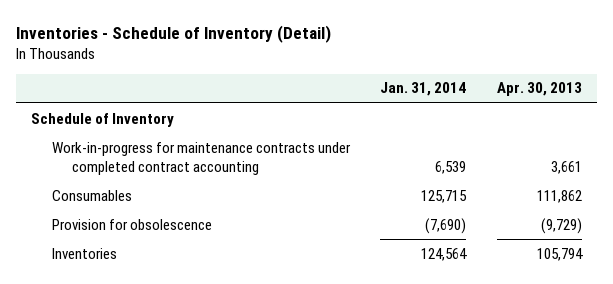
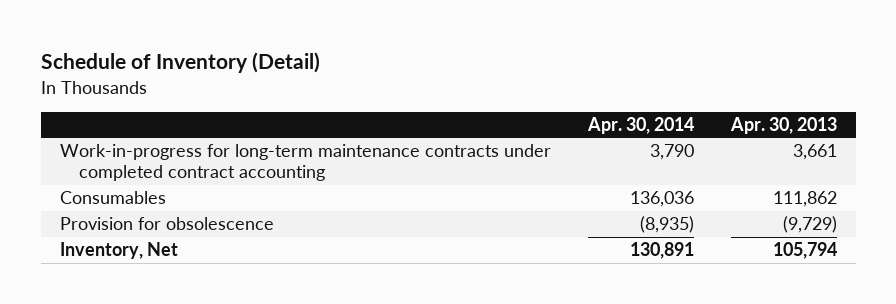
- Inventories - Schedule of Inventory (Detail)
+ Schedule of Inventory (Detail)
- | Jan. 31, 2014 | Apr. 30, 2013
+ | Apr. 30, 2014 | Apr. 30, 2013
- Schedule of Inventory
- Work-in-progress for maintenance contracts under completed contract accounting | 6,539 | 3,661
+ Work-in-progress for long-term maintenance contracts under completed contract accounting | 3,790 | 3,661
- Inventories | 124,564 | 105,794
+ Inventory, Net | 130,891 | 105,794

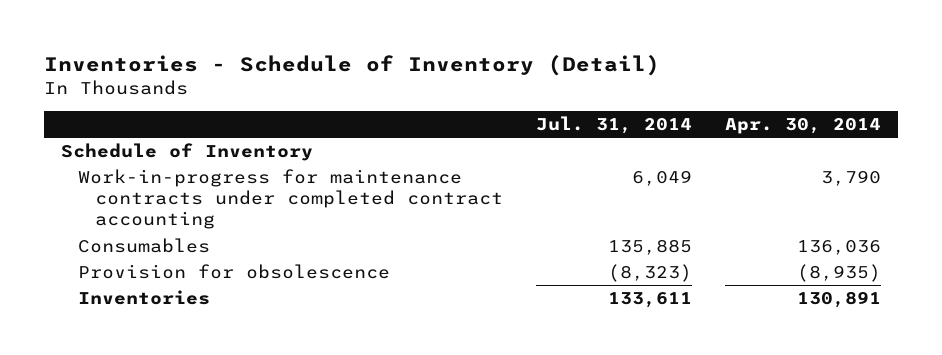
- Schedule of Inventory (Detail)
+ Inventories - Schedule of Inventory (Detail)
- | Apr. 30, 2014 | Apr. 30, 2013
+ | Jul. 31, 2014 | Apr. 30, 2014
- Work-in-progress for long-term maintenance contracts under completed contract accounting | 3,790 | 3,661
+ Schedule of Inventory
+ Work-in-progress for maintenance contracts under completed contract accounting | 6,049 | 3,790
- Inventory, Net | 130,891 | 105,794
+ Inventories | 133,611 | 130,891

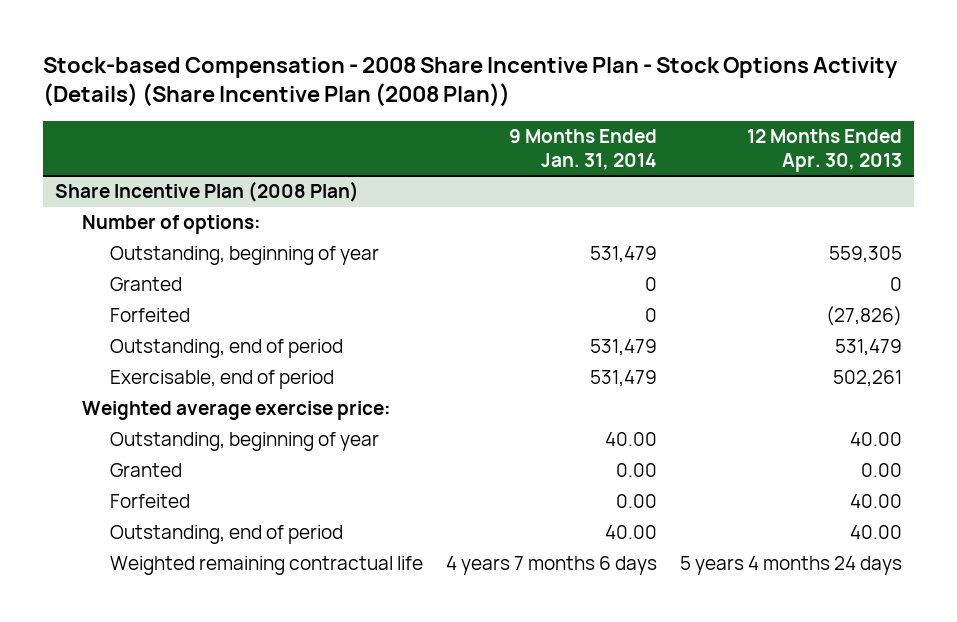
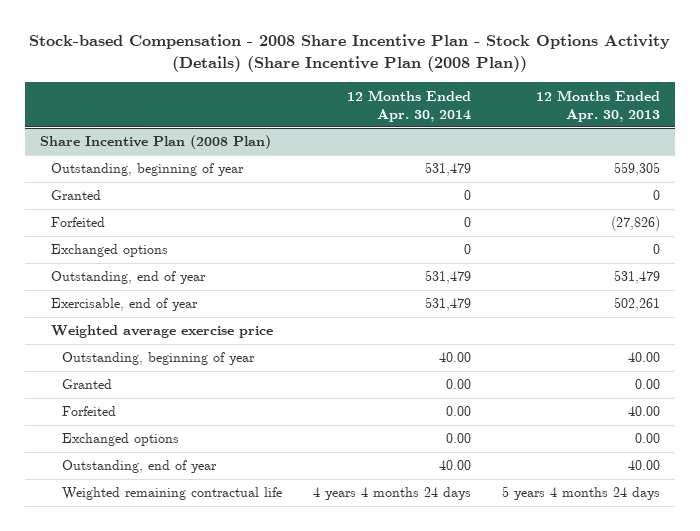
- | 9 Months Ended Jan. 31, 2014 | 12 Months Ended Apr. 30, 2013
+ | 12 Months Ended Apr. 30, 2014 | 12 Months Ended Apr. 30, 2013
@ Share Incentive Plan (2008 Plan)
- Number of options:
- Outstanding, end of period | 531,479 | 531,479
- Exercisable, end of period | 531,479 | 502,261
- Weighted average exercise price:
+ Exchanged options | 0 | 0
+ Outstanding, end of year | 531,479 | 531,479
+ Exercisable, end of year | 531,479 | 502,261
+ Weighted average exercise price
- Outstanding, end of period | 40.00 | 40.00
+ Exchanged options | 0.00 | 0.00
+ Outstanding, end of year | 40.00 | 40.00

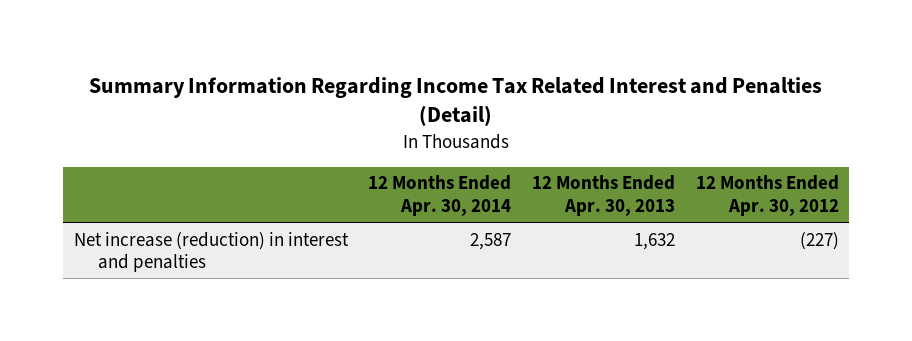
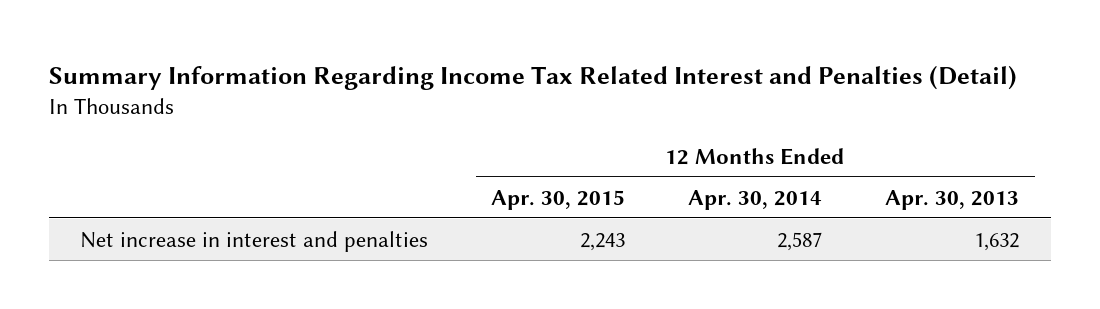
- | 12 Months Ended Apr. 30, 2014 | 12 Months Ended Apr. 30, 2013 | 12 Months Ended Apr. 30, 2012
+ | 12 Months Ended Apr. 30, 2015 | 12 Months Ended Apr. 30, 2014 | 12 Months Ended Apr. 30, 2013
- Net increase (reduction) in interest and penalties | 2,587 | 1,632 | (227)
+ Net increase in interest and penalties | 2,243 | 2,587 | 1,632

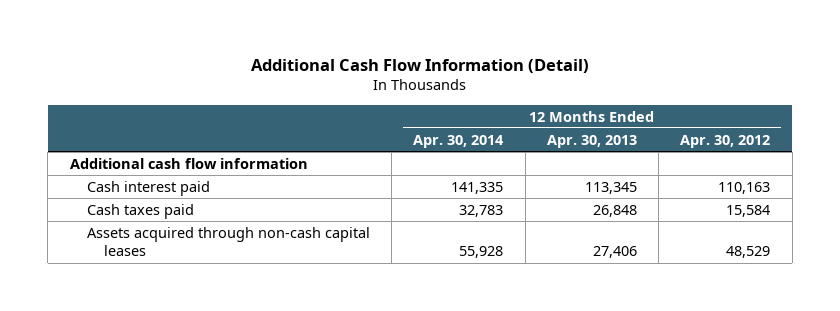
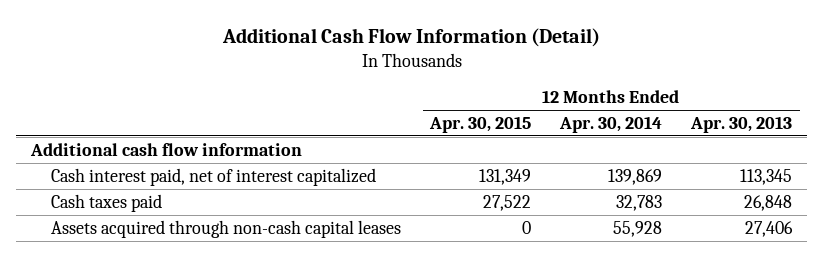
- | 12 Months Ended Apr. 30, 2014 | 12 Months Ended Apr. 30, 2013 | 12 Months Ended Apr. 30, 2012
+ | 12 Months Ended Apr. 30, 2015 | 12 Months Ended Apr. 30, 2014 | 12 Months Ended Apr. 30, 2013
- Cash interest paid | 141,335 | 113,345 | 110,163
+ Cash interest paid, net of interest capitalized | 131,349 | 139,869 | 113,345

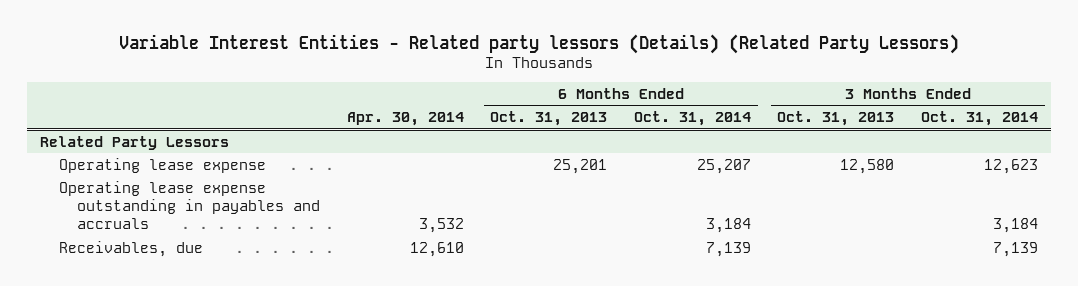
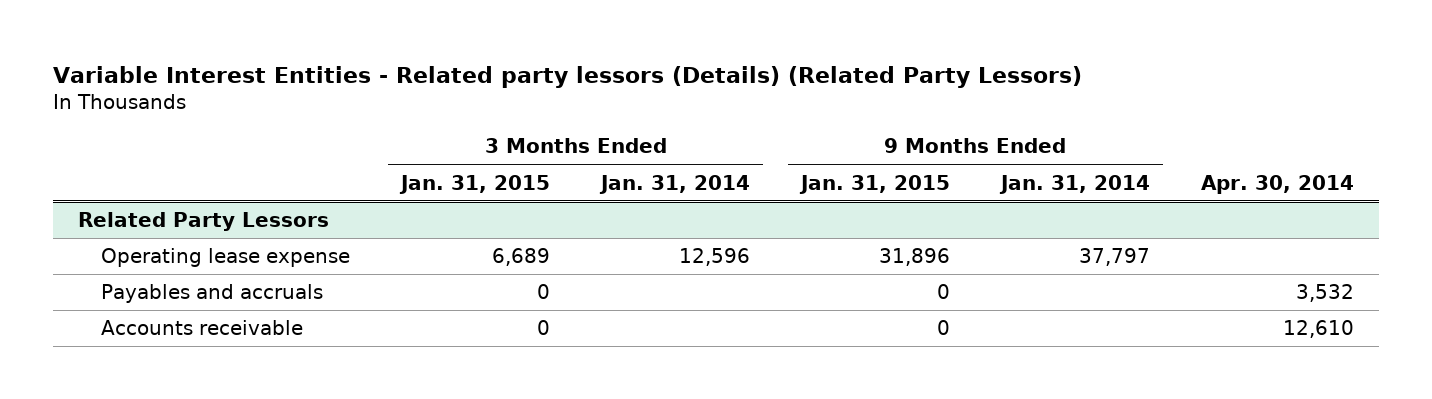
- | Apr. 30, 2014 | 6 Months Ended Oct. 31, 2013 | 6 Months Ended Oct. 31, 2014 | 3 Months Ended Oct. 31, 2013 | 3 Months Ended Oct. 31, 2014
+ | 3 Months Ended Jan. 31, 2015 | 3 Months Ended Jan. 31, 2014 | 9 Months Ended Jan. 31, 2015 | 9 Months Ended Jan. 31, 2014 | Apr. 30, 2014
@ Related Party Lessors
- Operating lease expense outstanding in payables and accruals | 3,532 | | 3,184 | | 3,184
- Receivables, due | 12,610 | | 7,139 | | 7,139
+ Payables and accruals | 0 | | 0 | | 3,532
+ Accounts receivable | 0 | | 0 | | 12,610

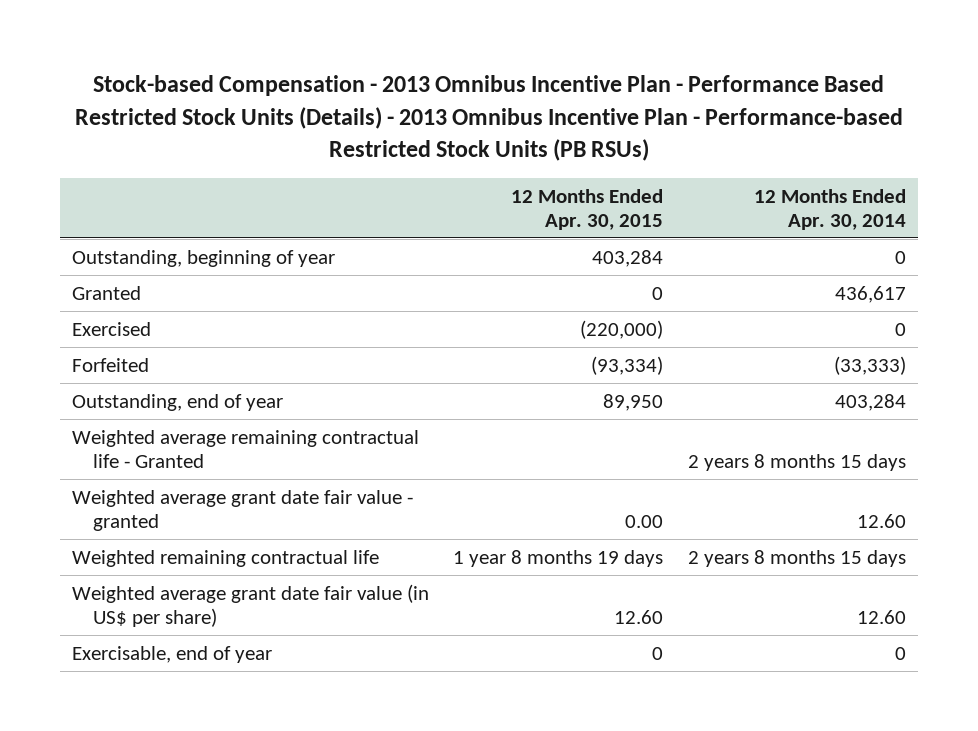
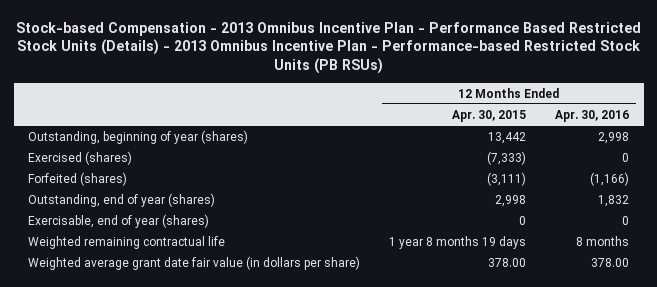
- | 12 Months Ended Apr. 30, 2015 | 12 Months Ended Apr. 30, 2014
+ | 12 Months Ended Apr. 30, 2015 | 12 Months Ended Apr. 30, 2016
- Outstanding, beginning of year | 403,284 | 0
- Granted | 0 | 436,617
- Exercised | (220,000) | 0
- Forfeited | (93,334) | (33,333)
- Outstanding, end of year | 89,950 | 403,284
- Weighted average remaining contractual life - Granted | | 2 years 8 months 15 days
- Weighted average grant date fair value - granted | 0.00 | 12.60
+ Outstanding, beginning of year (shares) | 13,442 | 2,998
+ Exercised (shares) | (7,333) | 0
+ Forfeited (shares) | (3,111) | (1,166)
+ Outstanding, end of year (shares) | 2,998 | 1,832
+ Exercisable, end of year (shares) | 0 | 0
- Weighted average grant date fair value (in US$ per share) | 12.60 | 12.60
- Exercisable, end of year | 0 | 0
+ Weighted average grant date fair value (in dollars per share) | 378.00 | 378.00

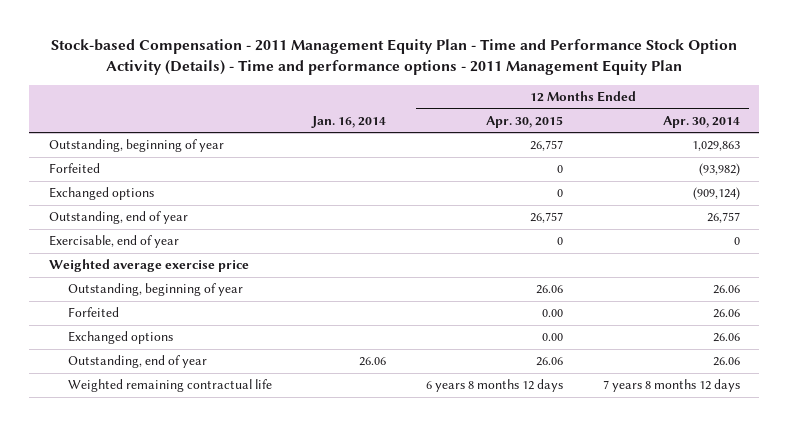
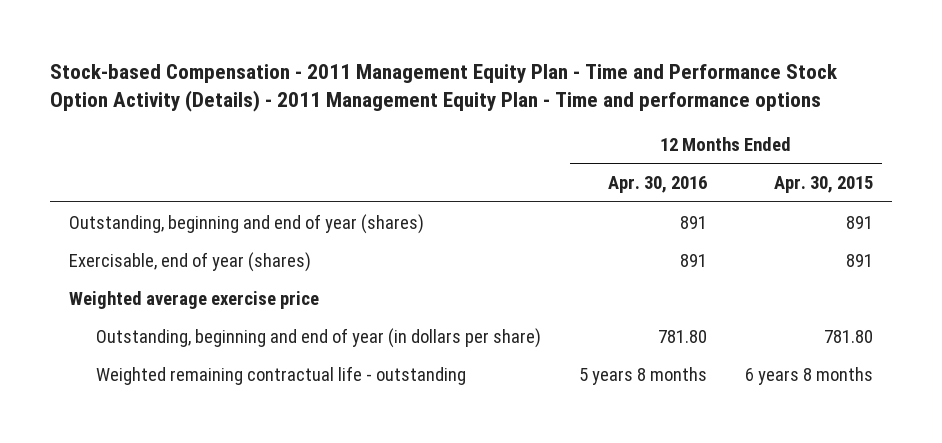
- Stock-based Compensation - 2011 Management Equity Plan - Time and Performance Stock Option Activity (Details) - Time and performance options - 2011 Management Equity Plan
+ Stock-based Compensation - 2011 Management Equity Plan - Time and Performance Stock Option Activity (Details) - 2011 Management Equity Plan - Time and performance options
- | Jan. 16, 2014 | 12 Months Ended Apr. 30, 2015 | 12 Months Ended Apr. 30, 2014
+ | 12 Months Ended Apr. 30, 2016 | 12 Months Ended Apr. 30, 2015
- Outstanding, beginning of year | | 26,757 | 1,029,863
- Forfeited | | 0 | (93,982)
- Exchanged options | | 0 | (909,124)
- Outstanding, end of year | | 26,757 | 26,757
- Exercisable, end of year | | 0 | 0
+ Outstanding, beginning and end of year (shares) | 891 | 891
+ Exercisable, end of year (shares) | 891 | 891
- Outstanding, beginning of year | | 26.06 | 26.06
- Forfeited | | 0.00 | 26.06
- Exchanged options | | 0.00 | 26.06
- Outstanding, end of year | 26.06 | 26.06 | 26.06
- Weighted remaining contractual life | | 6 years 8 months 12 days | 7 years 8 months 12 days
+ Outstanding, beginning and end of year (in dollars per share) | 781.80 | 781.80
+ Weighted remaining contractual life - outstanding | 5 years 8 months | 6 years 8 months

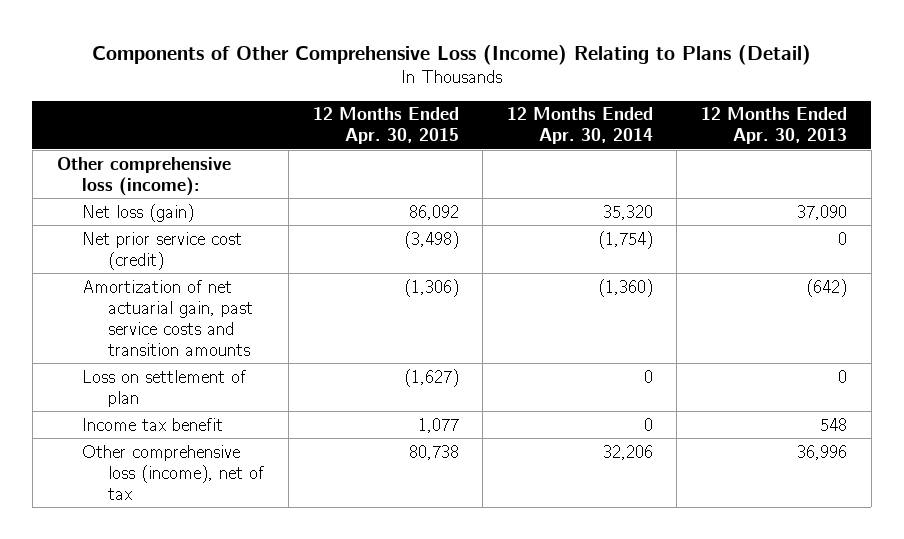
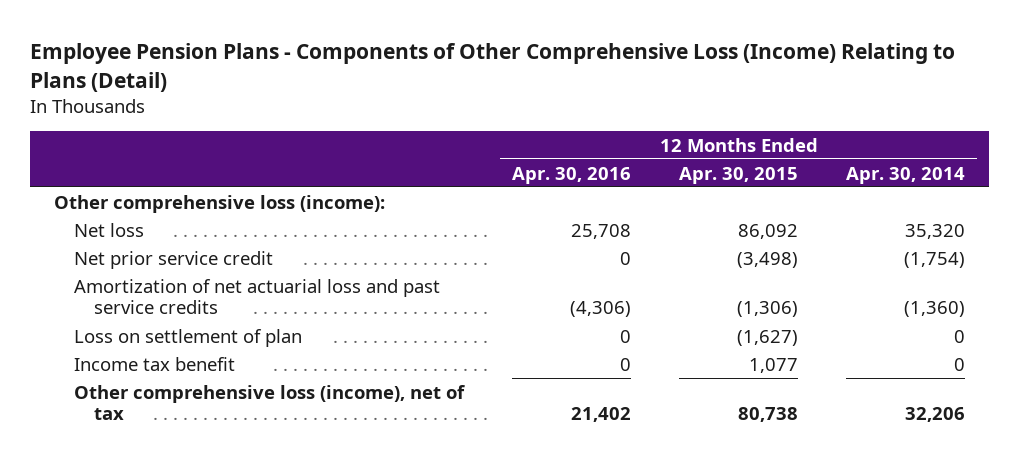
- Components of Other Comprehensive Loss (Income) Relating to Plans (Detail)
+ Employee Pension Plans - Components of Other Comprehensive Loss (Income) Relating to Plans (Detail)
- | 12 Months Ended Apr. 30, 2015 | 12 Months Ended Apr. 30, 2014 | 12 Months Ended Apr. 30, 2013
+ | 12 Months Ended Apr. 30, 2016 | 12 Months Ended Apr. 30, 2015 | 12 Months Ended Apr. 30, 2014
- Net loss (gain) | 86,092 | 35,320 | 37,090
- Net prior service cost (credit) | (3,498) | (1,754) | 0
- Amortization of net actuarial gain, past service costs and transition amounts | (1,306) | (1,360) | (642)
+ Net loss | 25,708 | 86,092 | 35,320
+ Net prior service credit | 0 | (3,498) | (1,754)
+ Amortization of net actuarial loss and past service credits | (4,306) | (1,306) | (1,360)

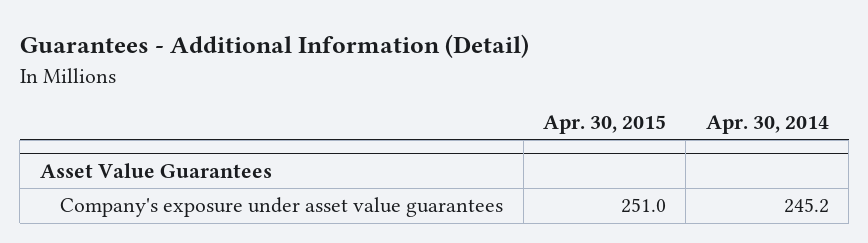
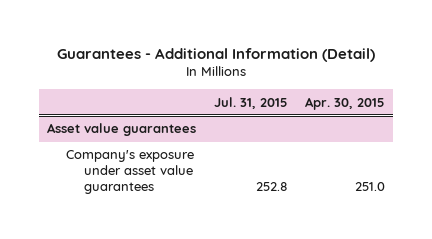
- | Apr. 30, 2015 | Apr. 30, 2014
+ | Jul. 31, 2015 | Apr. 30, 2015
- Asset Value Guarantees
+ Asset value guarantees

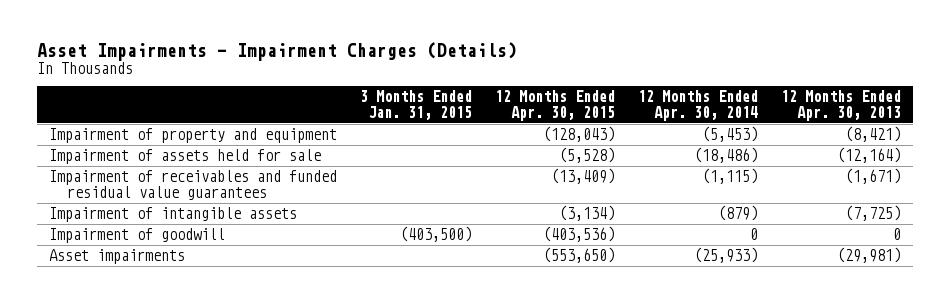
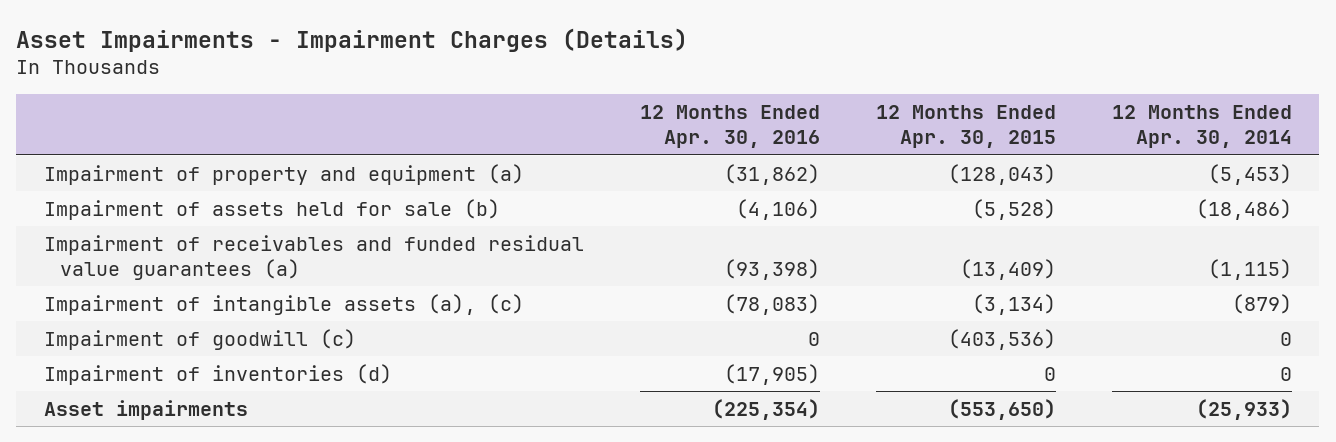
- | 3 Months Ended Jan. 31, 2015 | 12 Months Ended Apr. 30, 2015 | 12 Months Ended Apr. 30, 2014 | 12 Months Ended Apr. 30, 2013
+ | 12 Months Ended Apr. 30, 2016 | 12 Months Ended Apr. 30, 2015 | 12 Months Ended Apr. 30, 2014
- Impairment of property and equipment | | (128,043) | (5,453) | (8,421)
- Impairment of assets held for sale | | (5,528) | (18,486) | (12,164)
- Impairment of receivables and funded residual value guarantees | | (13,409) | (1,115) | (1,671)
- Impairment of intangible assets | | (3,134) | (879) | (7,725)
- Impairment of goodwill | (403,500) | (403,536) | 0 | 0
+ Impairment of property and equipment (a) | (31,862) | (128,043) | (5,453)
+ Impairment of assets held for sale (b) | (4,106) | (5,528) | (18,486)
+ Impairment of receivables and funded residual value guarantees (a) | (93,398) | (13,409) | (1,115)
+ Impairment of intangible assets (a), (c) | (78,083) | (3,134) | (879)
+ Impairment of goodwill (c) | 0 | (403,536) | 0
+ Impairment of inventories (d) | (17,905) | 0 | 0

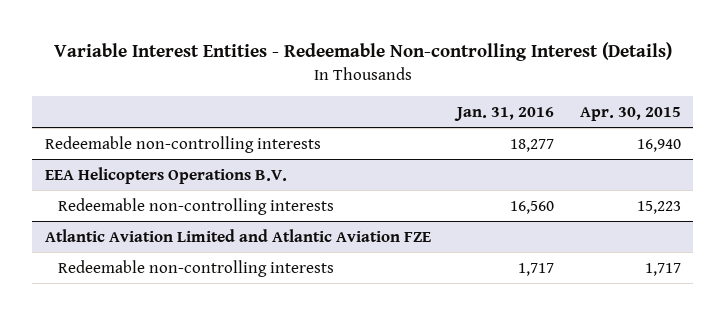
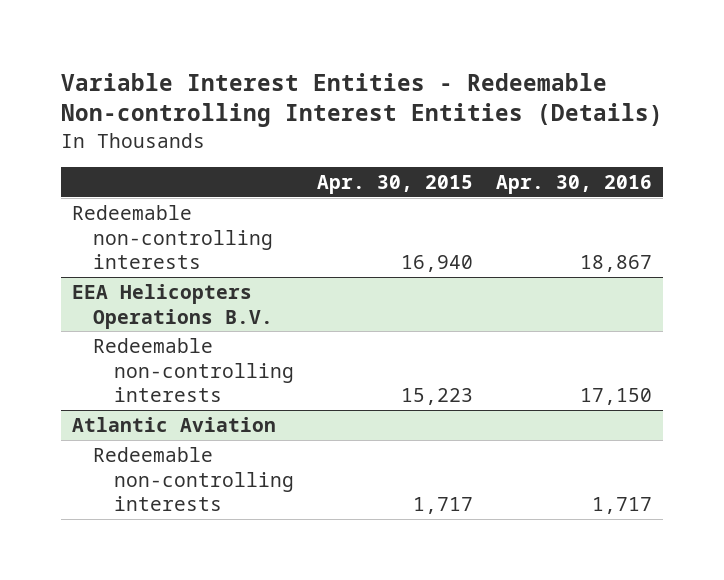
- Variable Interest Entities - Redeemable Non-controlling Interest (Details)
+ Variable Interest Entities - Redeemable Non-controlling Interest Entities (Details)
- | Jan. 31, 2016 | Apr. 30, 2015
+ | Apr. 30, 2015 | Apr. 30, 2016
- Atlantic Aviation Limited and Atlantic Aviation FZE
+ Atlantic Aviation

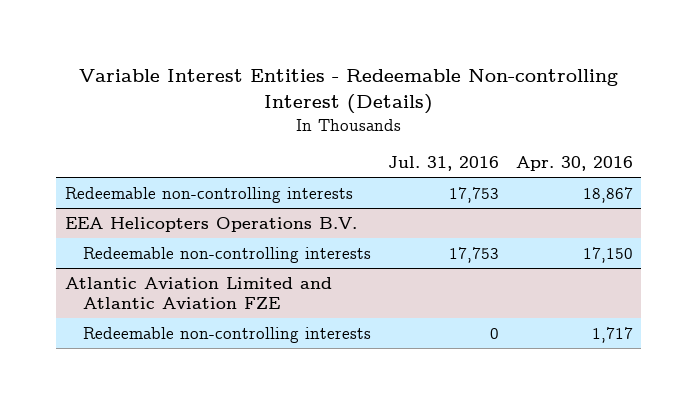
- Variable Interest Entities - Redeemable Non-controlling Interest Entities (Details)
+ Variable Interest Entities - Redeemable Non-controlling Interest (Details)
- | Apr. 30, 2015 | Apr. 30, 2016
+ | Jul. 31, 2016 | Apr. 30, 2016
- Atlantic Aviation
+ Atlantic Aviation Limited and Atlantic Aviation FZE

